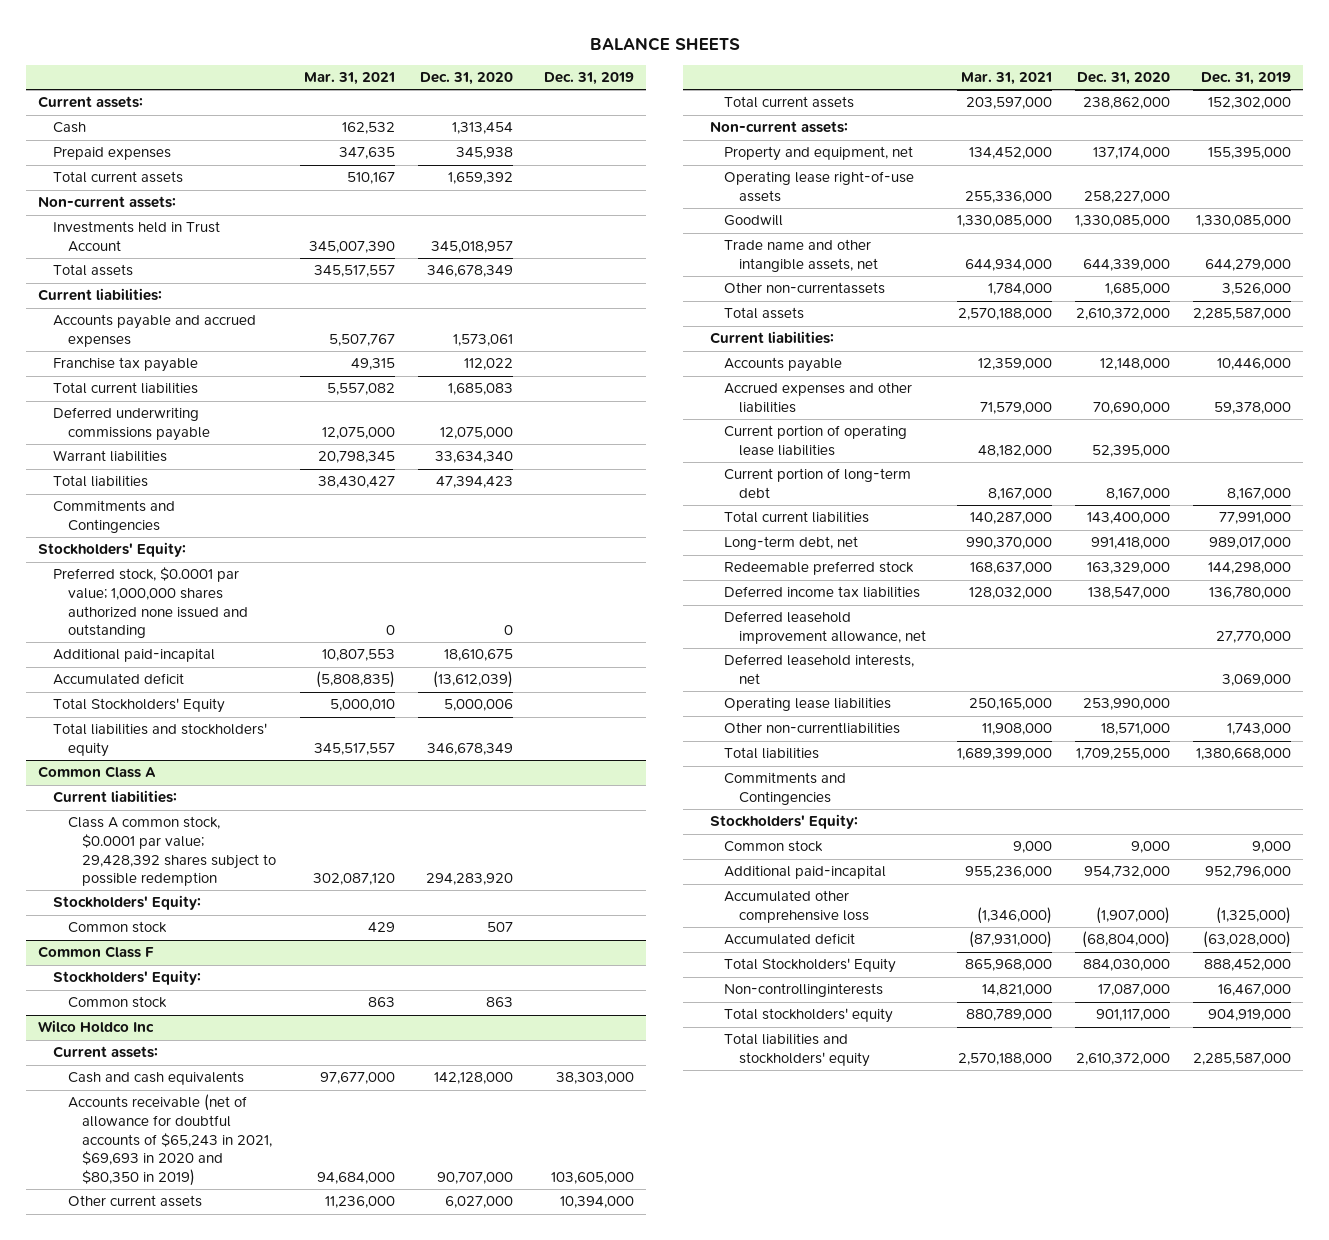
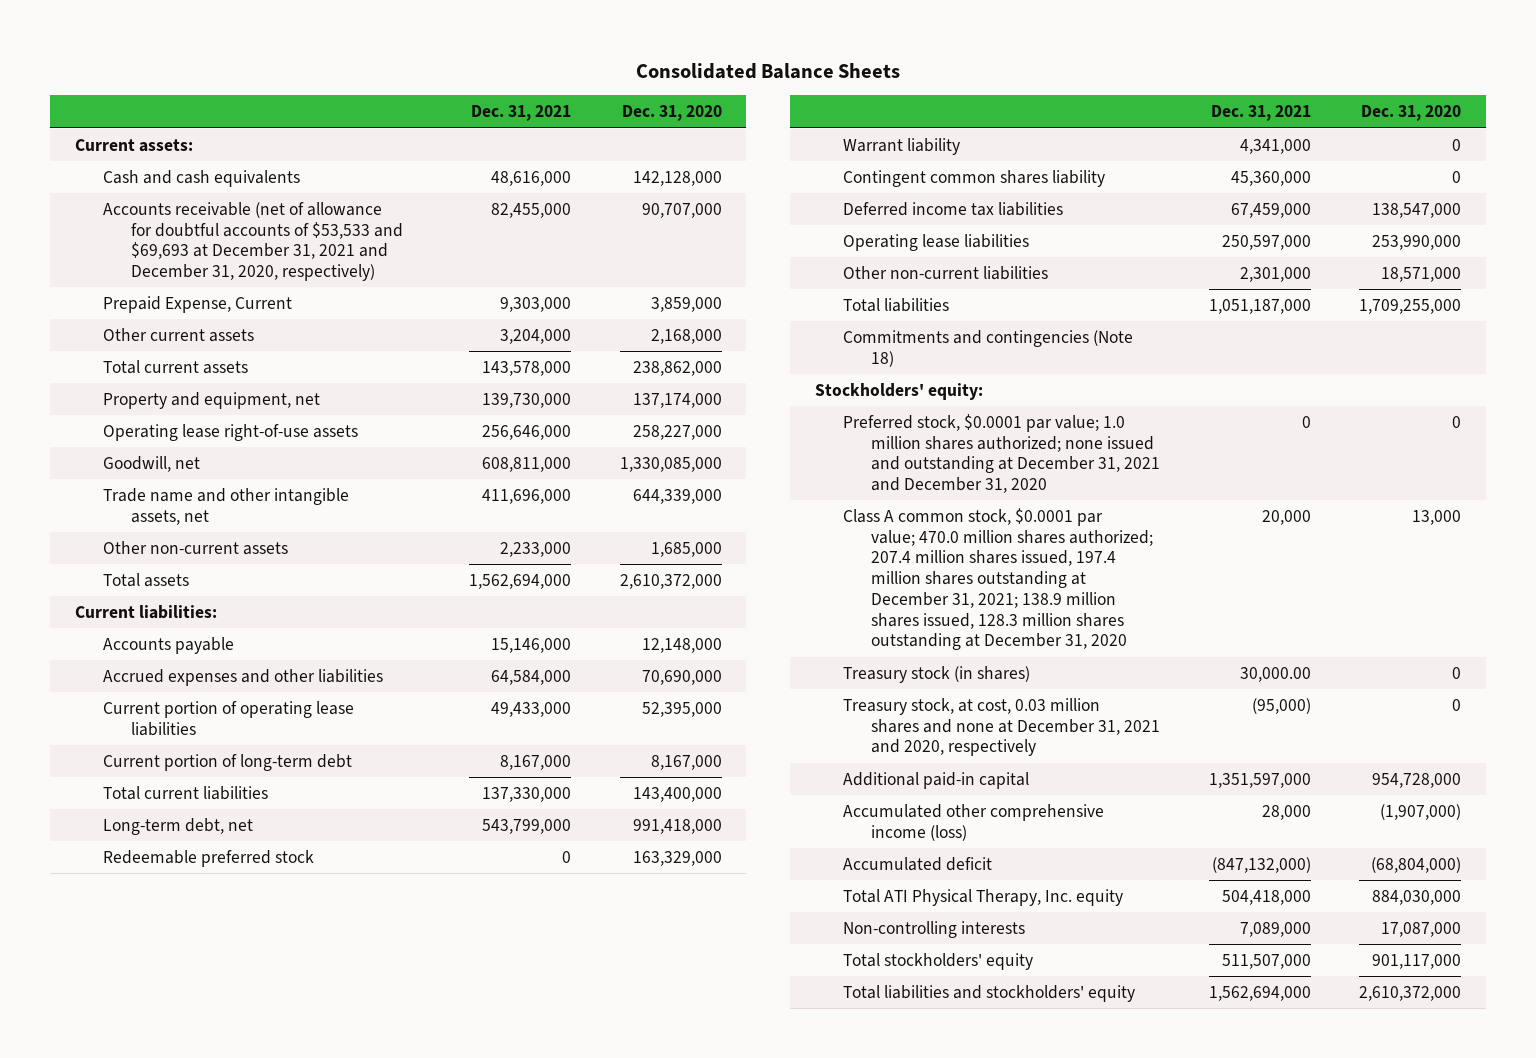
- BALANCE SHEETS
+ Consolidated Balance Sheets
- | Mar. 31, 2021 | Dec. 31, 2020 | Dec. 31, 2019
+ | Dec. 31, 2021 | Dec. 31, 2020
- Cash | 162,532 | 1,313,454 |
- Prepaid expenses | 347,635 | 345,938 |
- Total current assets | 510,167 | 1,659,392 |
- Non-current assets:
- Investments held in Trust Account | 345,007,390 | 345,018,957 |
- Total assets | 345,517,557 | 346,678,349 |
- Current liabilities:
- Accounts payable and accrued expenses | 5,507,767 | 1,573,061 |
- Franchise tax payable | 49,315 | 112,022 |
- Total current liabilities | 5,557,082 | 1,685,083 |
- Deferred underwriting commissions payable | 12,075,000 | 12,075,000 |
- Warrant liabilities | 20,798,345 | 33,634,340 |
- Total liabilities | 38,430,427 | 47,394,423 |
- Commitments and Contingencies
- Stockholders' Equity:
- Preferred stock, $0.0001 par value; 1,000,000 shares authorized none issued and outstanding | 0 | 0 |
- Additional paid-incapital | 10,807,553 | 18,610,675 |
- Accumulated deficit | (5,808,835) | (13,612,039) |
- Total Stockholders' Equity | 5,000,010 | 5,000,006 |
- Total liabilities and stockholders' equity | 345,517,557 | 346,678,349 |
- Common Class A
- Current liabilities:
- Class A common stock, $0.0001 par value; 29,428,392 shares subject to possible redemption | 302,087,120 | 294,283,920 |
- Stockholders' Equity:
- Common stock | 429 | 507 |
- Common Class F
- Stockholders' Equity:
- Common stock | 863 | 863 |
- Wilco Holdco Inc
- Current assets:
- Accounts receivable (net of allowance for doubtful accounts of $65,243 in 2021, $69,693 in 2020 and $80,350 in 2019) | 94,684,000 | 90,707,000 | 103,605,000
- Other current assets | 11,236,000 | 6,027,000 | 10,394,000
+ Accounts receivable (net of allowance for doubtful accounts of $53,533 and $69,693 at December 31, 2021 and December 31, 2020, respectively) | 82,455,000 | 90,707,000
+ Prepaid Expense, Current | 9,303,000 | 3,859,000
+ Other current assets | 3,204,000 | 2,168,000
- Non-current assets:
- Goodwill | 1,330,085,000 | 1,330,085,000 | 1,330,085,000
+ Goodwill, net | 608,811,000 | 1,330,085,000
- Other non-currentassets | 1,784,000 | 1,685,000 | 3,526,000
+ Other non-current assets | 2,233,000 | 1,685,000
+ Warrant liability | 4,341,000 | 0
+ Contingent common shares liability | 45,360,000 | 0
- Deferred leasehold improvement allowance, net | | | 27,770,000
- Deferred leasehold interests, net | | | 3,069,000
- Other non-currentliabilities | 11,908,000 | 18,571,000 | 1,743,000
+ Other non-current liabilities | 2,301,000 | 18,571,000
- Commitments and Contingencies
- Stockholders' Equity:
- Common stock | 9,000 | 9,000 | 9,000
- Additional paid-incapital | 955,236,000 | 954,732,000 | 952,796,000
- Accumulated other comprehensive loss | (1,346,000) | (1,907,000) | (1,325,000)
+ Commitments and contingencies (Note 18)
+ Stockholders' equity:
+ Preferred stock, $0.0001 par value; 1.0 million shares authorized; none issued and outstanding at December 31, 2021 and December 31, 2020 | 0 | 0
+ Class A common stock, $0.0001 par value; 470.0 million shares authorized; 207.4 million shares issued, 197.4 million shares outstanding at December 31, 2021; 138.9 million shares issued, 128.3 million shares outstanding at December 31, 2020 | 20,000 | 13,000
+ Treasury stock (in shares) | 30,000.00 | 0
+ Treasury stock, at cost, 0.03 million shares and none at December 31, 2021 and 2020, respectively | (95,000) | 0
+ Additional paid-in capital | 1,351,597,000 | 954,728,000
+ Accumulated other comprehensive income (loss) | 28,000 | (1,907,000)
- Total Stockholders' Equity | 865,968,000 | 884,030,000 | 888,452,000
- Non-controllinginterests | 14,821,000 | 17,087,000 | 16,467,000
+ Total ATI Physical Therapy, Inc. equity | 504,418,000 | 884,030,000
+ Non-controlling interests | 7,089,000 | 17,087,000

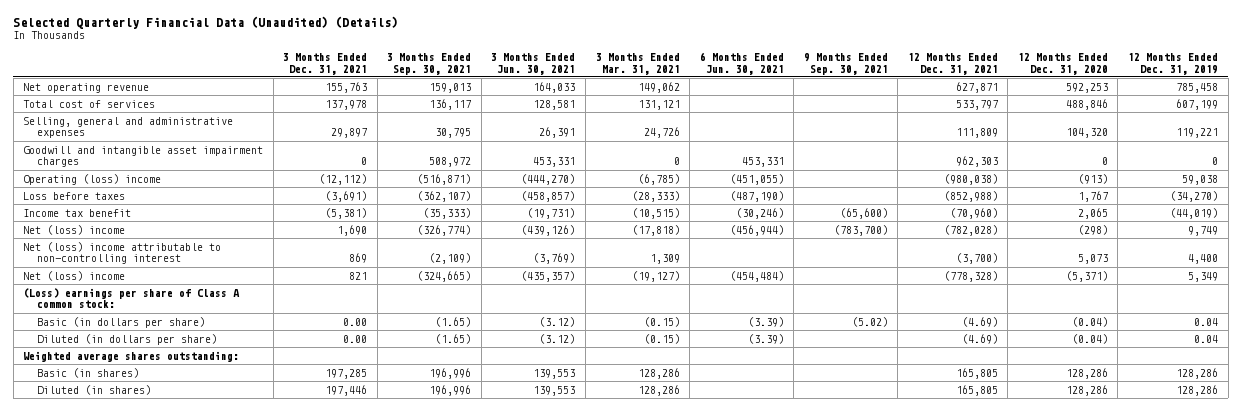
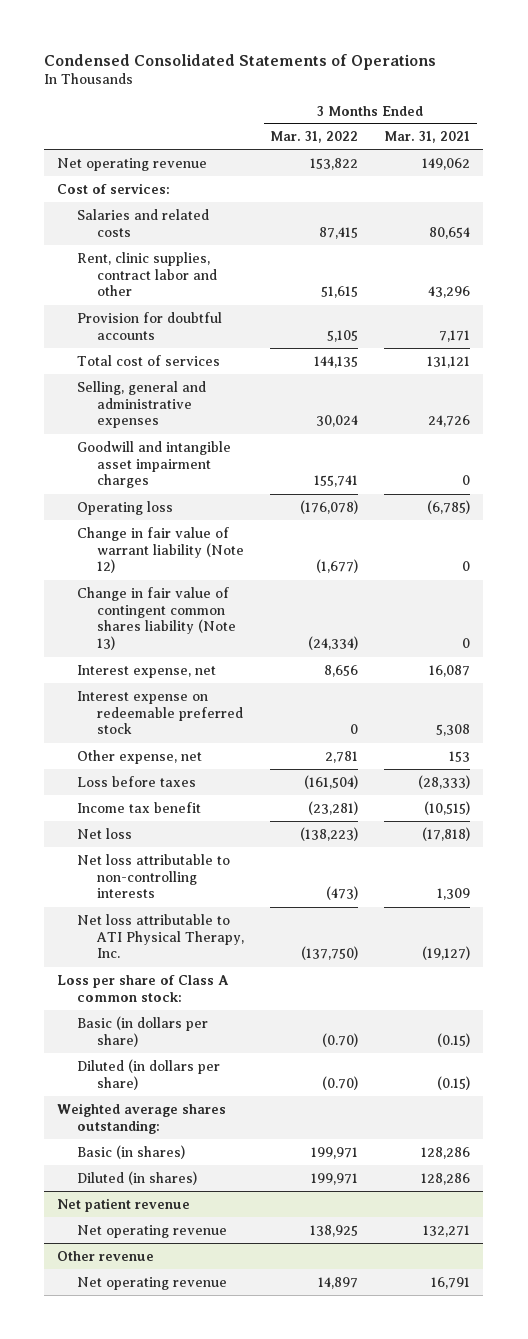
- Selected Quarterly Financial Data (Unaudited) (Details)
+ Condensed Consolidated Statements of Operations
- | 3 Months Ended Dec. 31, 2021 | 3 Months Ended Sep. 30, 2021 | 3 Months Ended Jun. 30, 2021 | 3 Months Ended Mar. 31, 2021 | 6 Months Ended Jun. 30, 2021 | 9 Months Ended Sep. 30, 2021 | 12 Months Ended Dec. 31, 2021 | 12 Months Ended Dec. 31, 2020 | 12 Months Ended Dec. 31, 2019
+ | 3 Months Ended Mar. 31, 2022 | 3 Months Ended Mar. 31, 2021
+ Cost of services:
+ Salaries and related costs | 87,415 | 80,654
+ Rent, clinic supplies, contract labor and other | 51,615 | 43,296
+ Provision for doubtful accounts | 5,105 | 7,171
- Operating (loss) income | (12,112) | (516,871) | (444,270) | (6,785) | (451,055) | | (980,038) | (913) | 59,038
+ Operating loss | (176,078) | (6,785)
+ Change in fair value of warrant liability (Note 12) | (1,677) | 0
+ Change in fair value of contingent common shares liability (Note 13) | (24,334) | 0
+ Interest expense, net | 8,656 | 16,087
+ Interest expense on redeemable preferred stock | 0 | 5,308
+ Other expense, net | 2,781 | 153
- Net (loss) income | 1,690 | (326,774) | (439,126) | (17,818) | (456,944) | (783,700) | (782,028) | (298) | 9,749
- Net (loss) income attributable to non-controlling interest | 869 | (2,109) | (3,769) | 1,309 | | | (3,700) | 5,073 | 4,400
- Net (loss) income | 821 | (324,665) | (435,357) | (19,127) | (454,484) | | (778,328) | (5,371) | 5,349
- (Loss) earnings per share of Class A common stock:
+ Net loss | (138,223) | (17,818)
+ Net loss attributable to non-controlling interests | (473) | 1,309
+ Net loss attributable to ATI Physical Therapy, Inc. | (137,750) | (19,127)
+ Loss per share of Class A common stock:
+ Net patient revenue
+ Net operating revenue | 138,925 | 132,271
+ Other revenue
+ Net operating revenue | 14,897 | 16,791

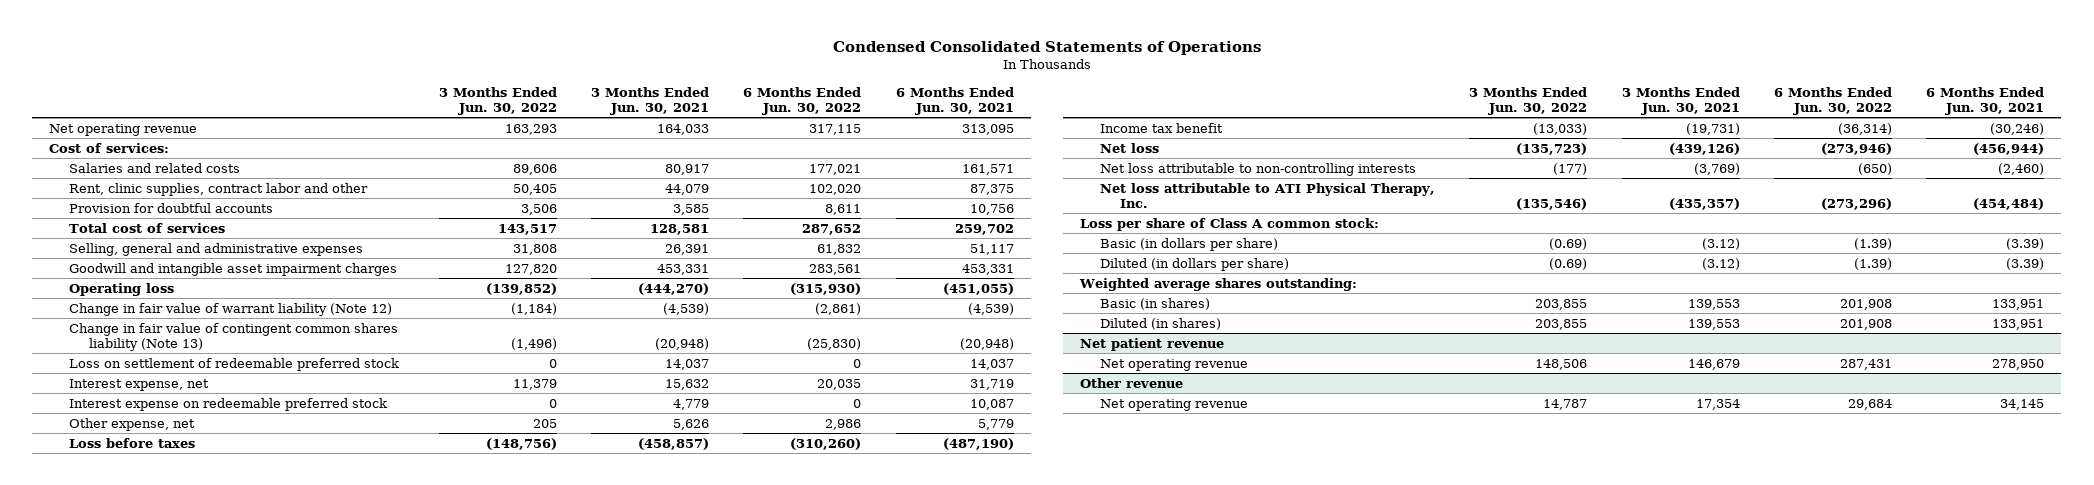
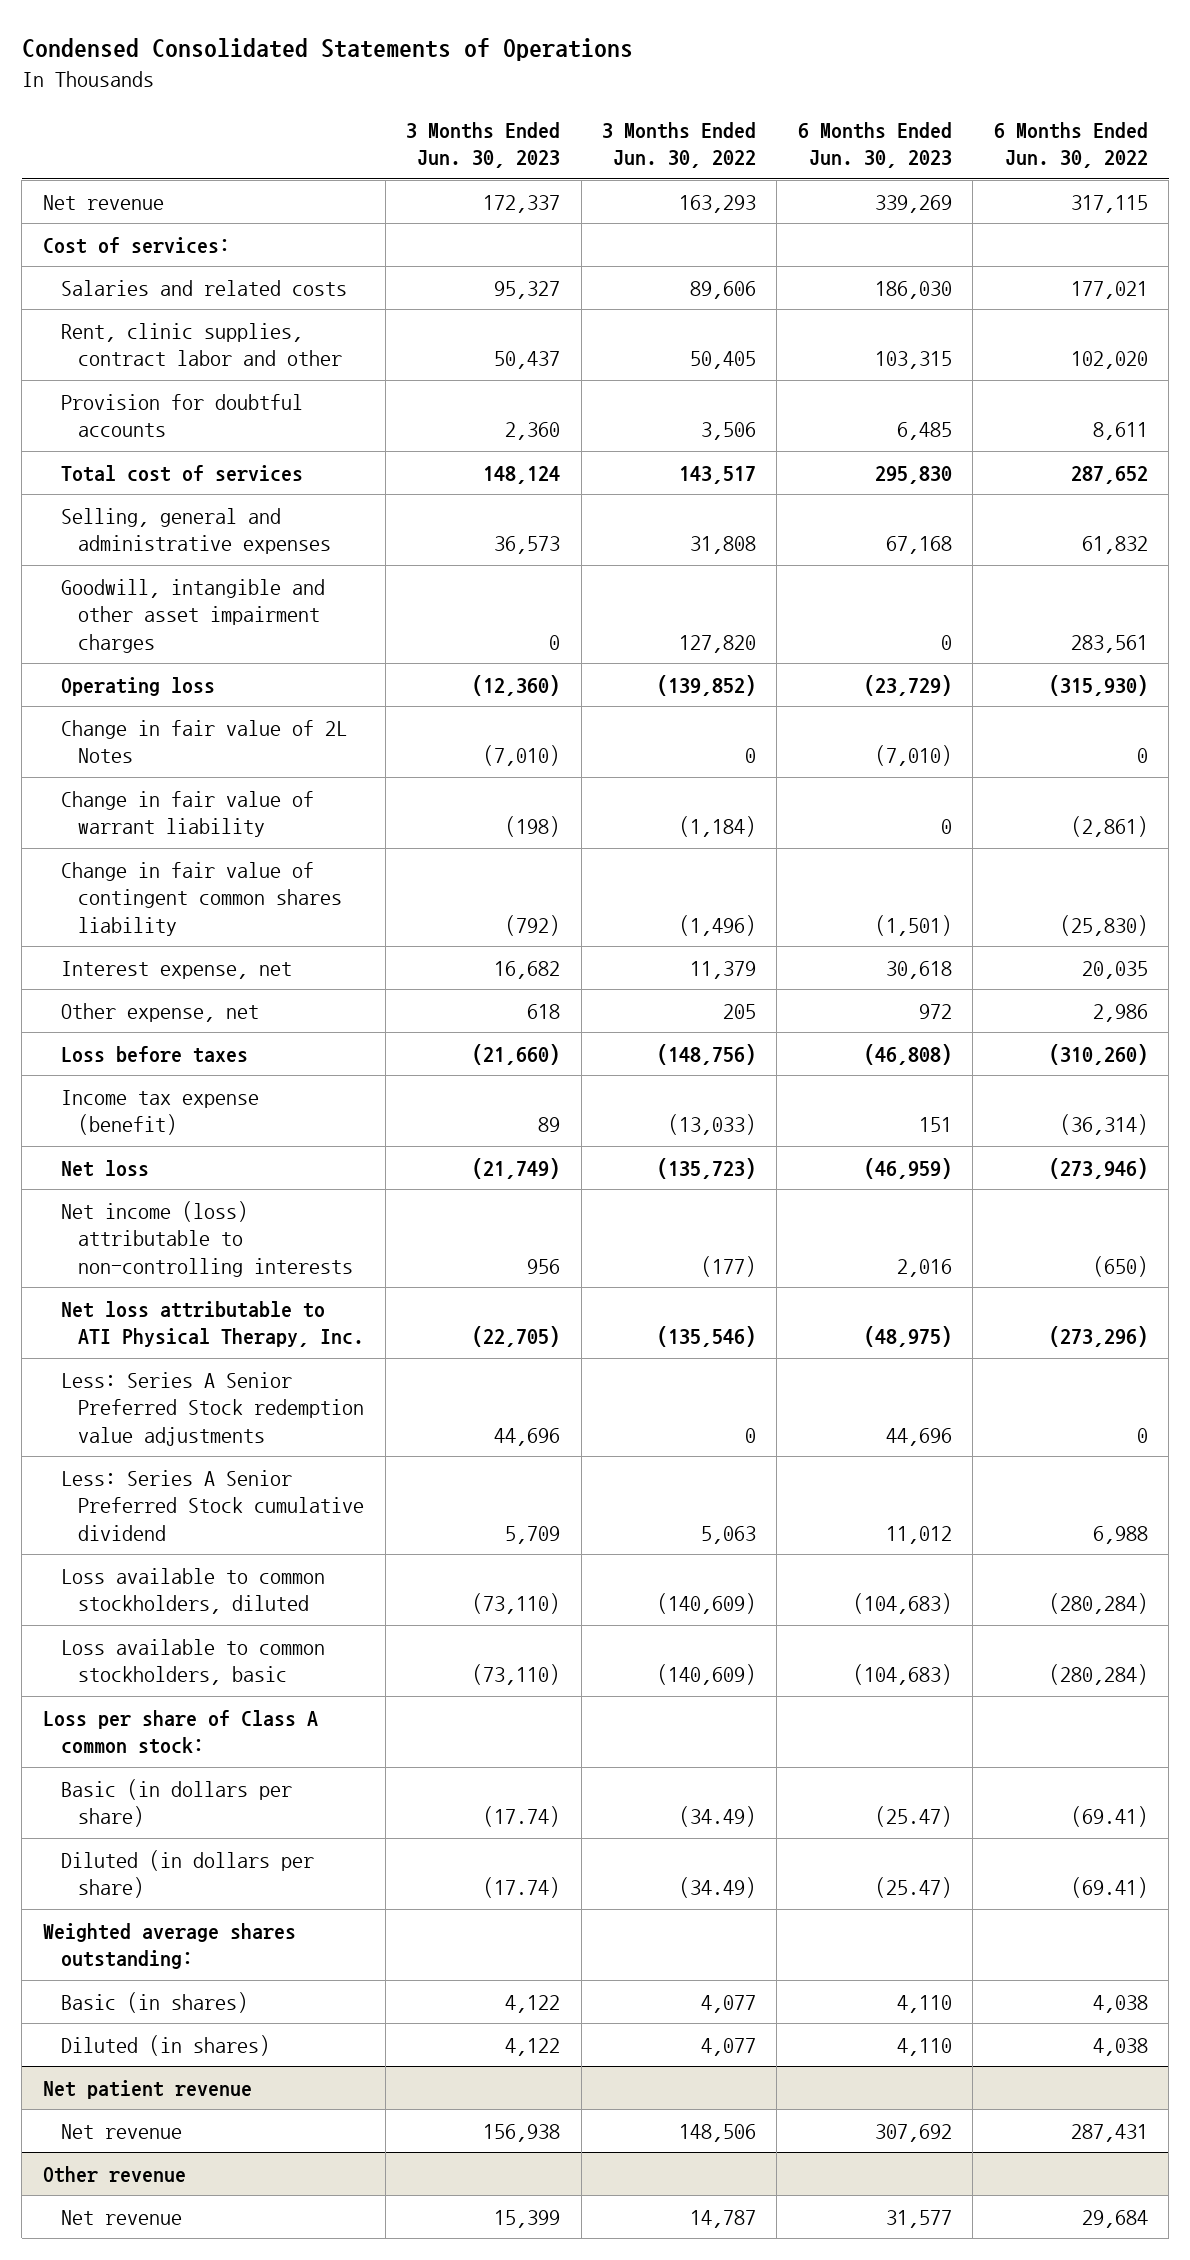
- | 3 Months Ended Jun. 30, 2022 | 3 Months Ended Jun. 30, 2021 | 6 Months Ended Jun. 30, 2022 | 6 Months Ended Jun. 30, 2021
+ | 3 Months Ended Jun. 30, 2023 | 3 Months Ended Jun. 30, 2022 | 6 Months Ended Jun. 30, 2023 | 6 Months Ended Jun. 30, 2022
- Net operating revenue | 163,293 | 164,033 | 317,115 | 313,095
+ Net revenue | 172,337 | 163,293 | 339,269 | 317,115
- Goodwill and intangible asset impairment charges | 127,820 | 453,331 | 283,561 | 453,331
+ Goodwill, intangible and other asset impairment charges | 0 | 127,820 | 0 | 283,561
- Change in fair value of warrant liability (Note 12) | (1,184) | (4,539) | (2,861) | (4,539)
- Change in fair value of contingent common shares liability (Note 13) | (1,496) | (20,948) | (25,830) | (20,948)
- Loss on settlement of redeemable preferred stock | 0 | 14,037 | 0 | 14,037
+ Change in fair value of 2L Notes | (7,010) | 0 | (7,010) | 0
+ Change in fair value of warrant liability | (198) | (1,184) | 0 | (2,861)
+ Change in fair value of contingent common shares liability | (792) | (1,496) | (1,501) | (25,830)
- Interest expense on redeemable preferred stock | 0 | 4,779 | 0 | 10,087
- Income tax benefit | (13,033) | (19,731) | (36,314) | (30,246)
+ Income tax expense (benefit) | 89 | (13,033) | 151 | (36,314)
- Net loss attributable to non-controlling interests | (177) | (3,769) | (650) | (2,460)
+ Net income (loss) attributable to non-controlling interests | 956 | (177) | 2,016 | (650)
+ Less: Series A Senior Preferred Stock redemption value adjustments | 44,696 | 0 | 44,696 | 0
+ Less: Series A Senior Preferred Stock cumulative dividend | 5,709 | 5,063 | 11,012 | 6,988
+ Loss available to common stockholders, diluted | (73,110) | (140,609) | (104,683) | (280,284)
+ Loss available to common stockholders, basic | (73,110) | (140,609) | (104,683) | (280,284)
- Basic (in dollars per share) | (0.69) | (3.12) | (1.39) | (3.39)
- Diluted (in dollars per share) | (0.69) | (3.12) | (1.39) | (3.39)
+ Basic (in dollars per share) | (17.74) | (34.49) | (25.47) | (69.41)
+ Diluted (in dollars per share) | (17.74) | (34.49) | (25.47) | (69.41)
- Basic (in shares) | 203,855 | 139,553 | 201,908 | 133,951
- Diluted (in shares) | 203,855 | 139,553 | 201,908 | 133,951
+ Basic (in shares) | 4,122 | 4,077 | 4,110 | 4,038
+ Diluted (in shares) | 4,122 | 4,077 | 4,110 | 4,038
@ Net patient revenue
- Net operating revenue | 148,506 | 146,679 | 287,431 | 278,950
+ Net revenue | 156,938 | 148,506 | 307,692 | 287,431
@ Other revenue
- Net operating revenue | 14,787 | 17,354 | 29,684 | 34,145
+ Net revenue | 15,399 | 14,787 | 31,577 | 29,684

